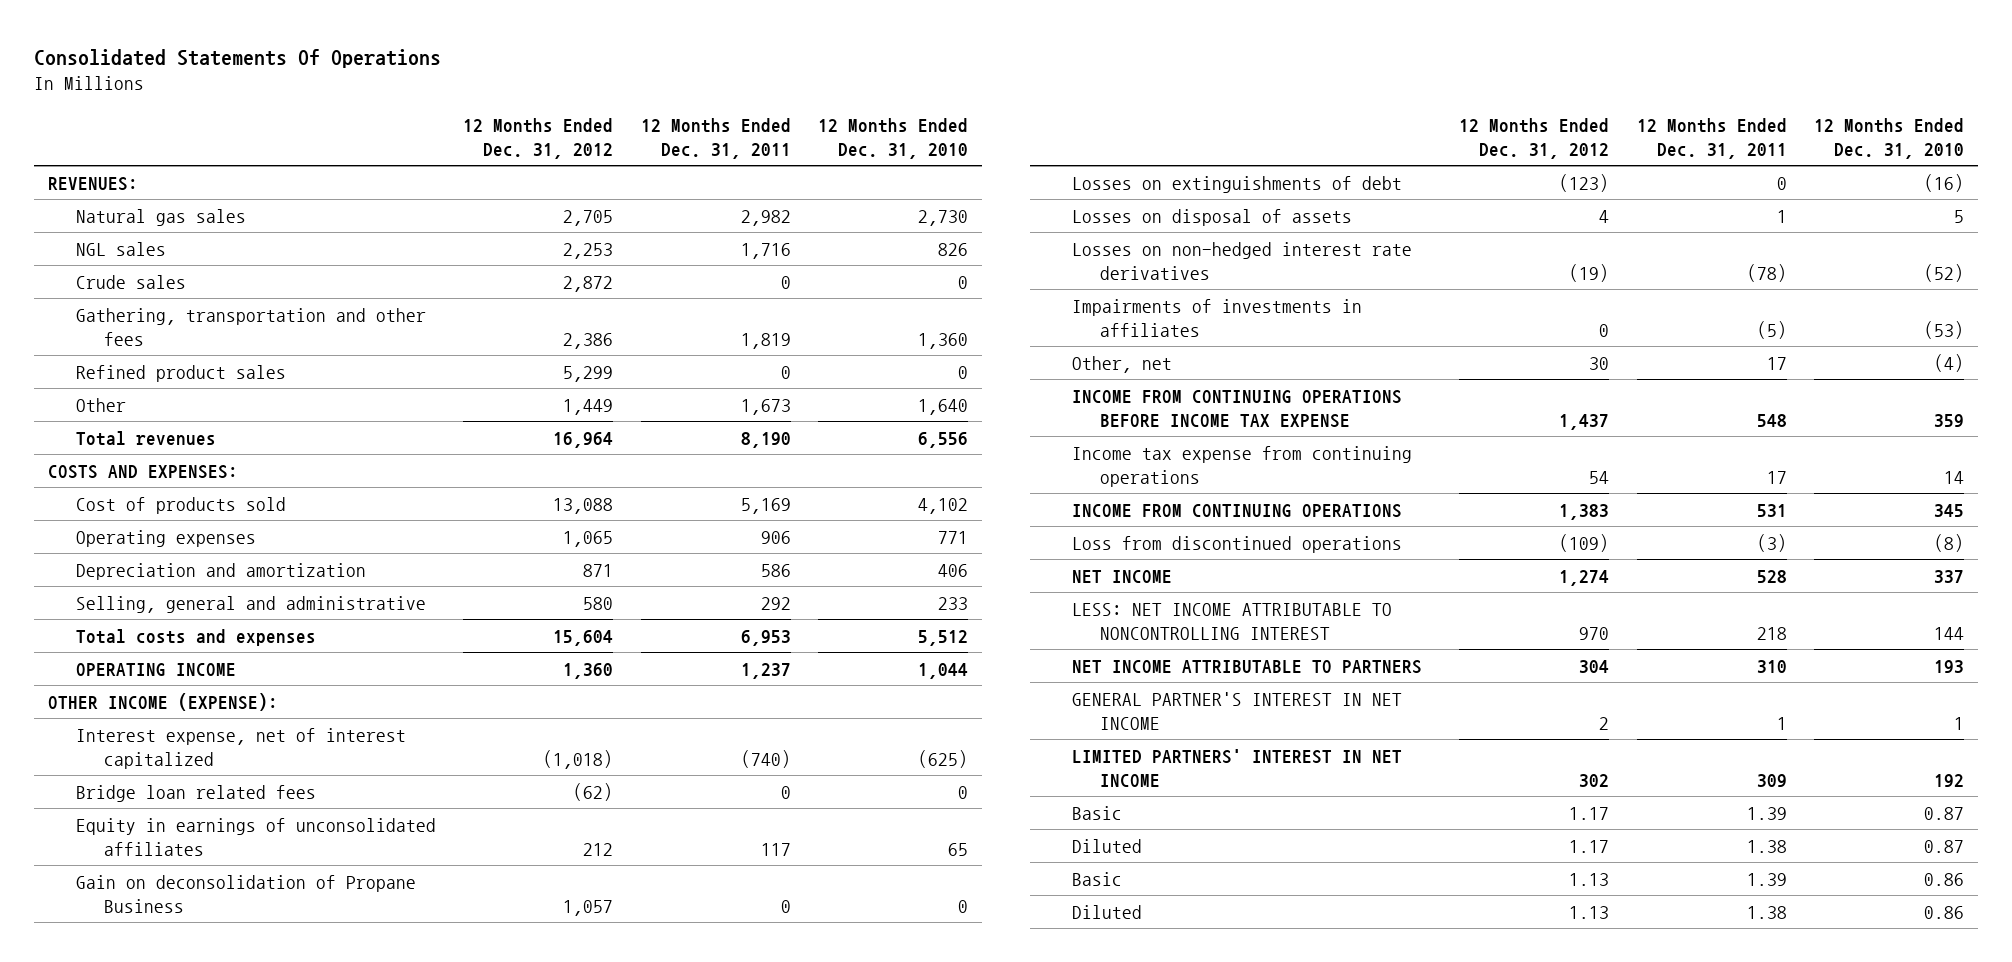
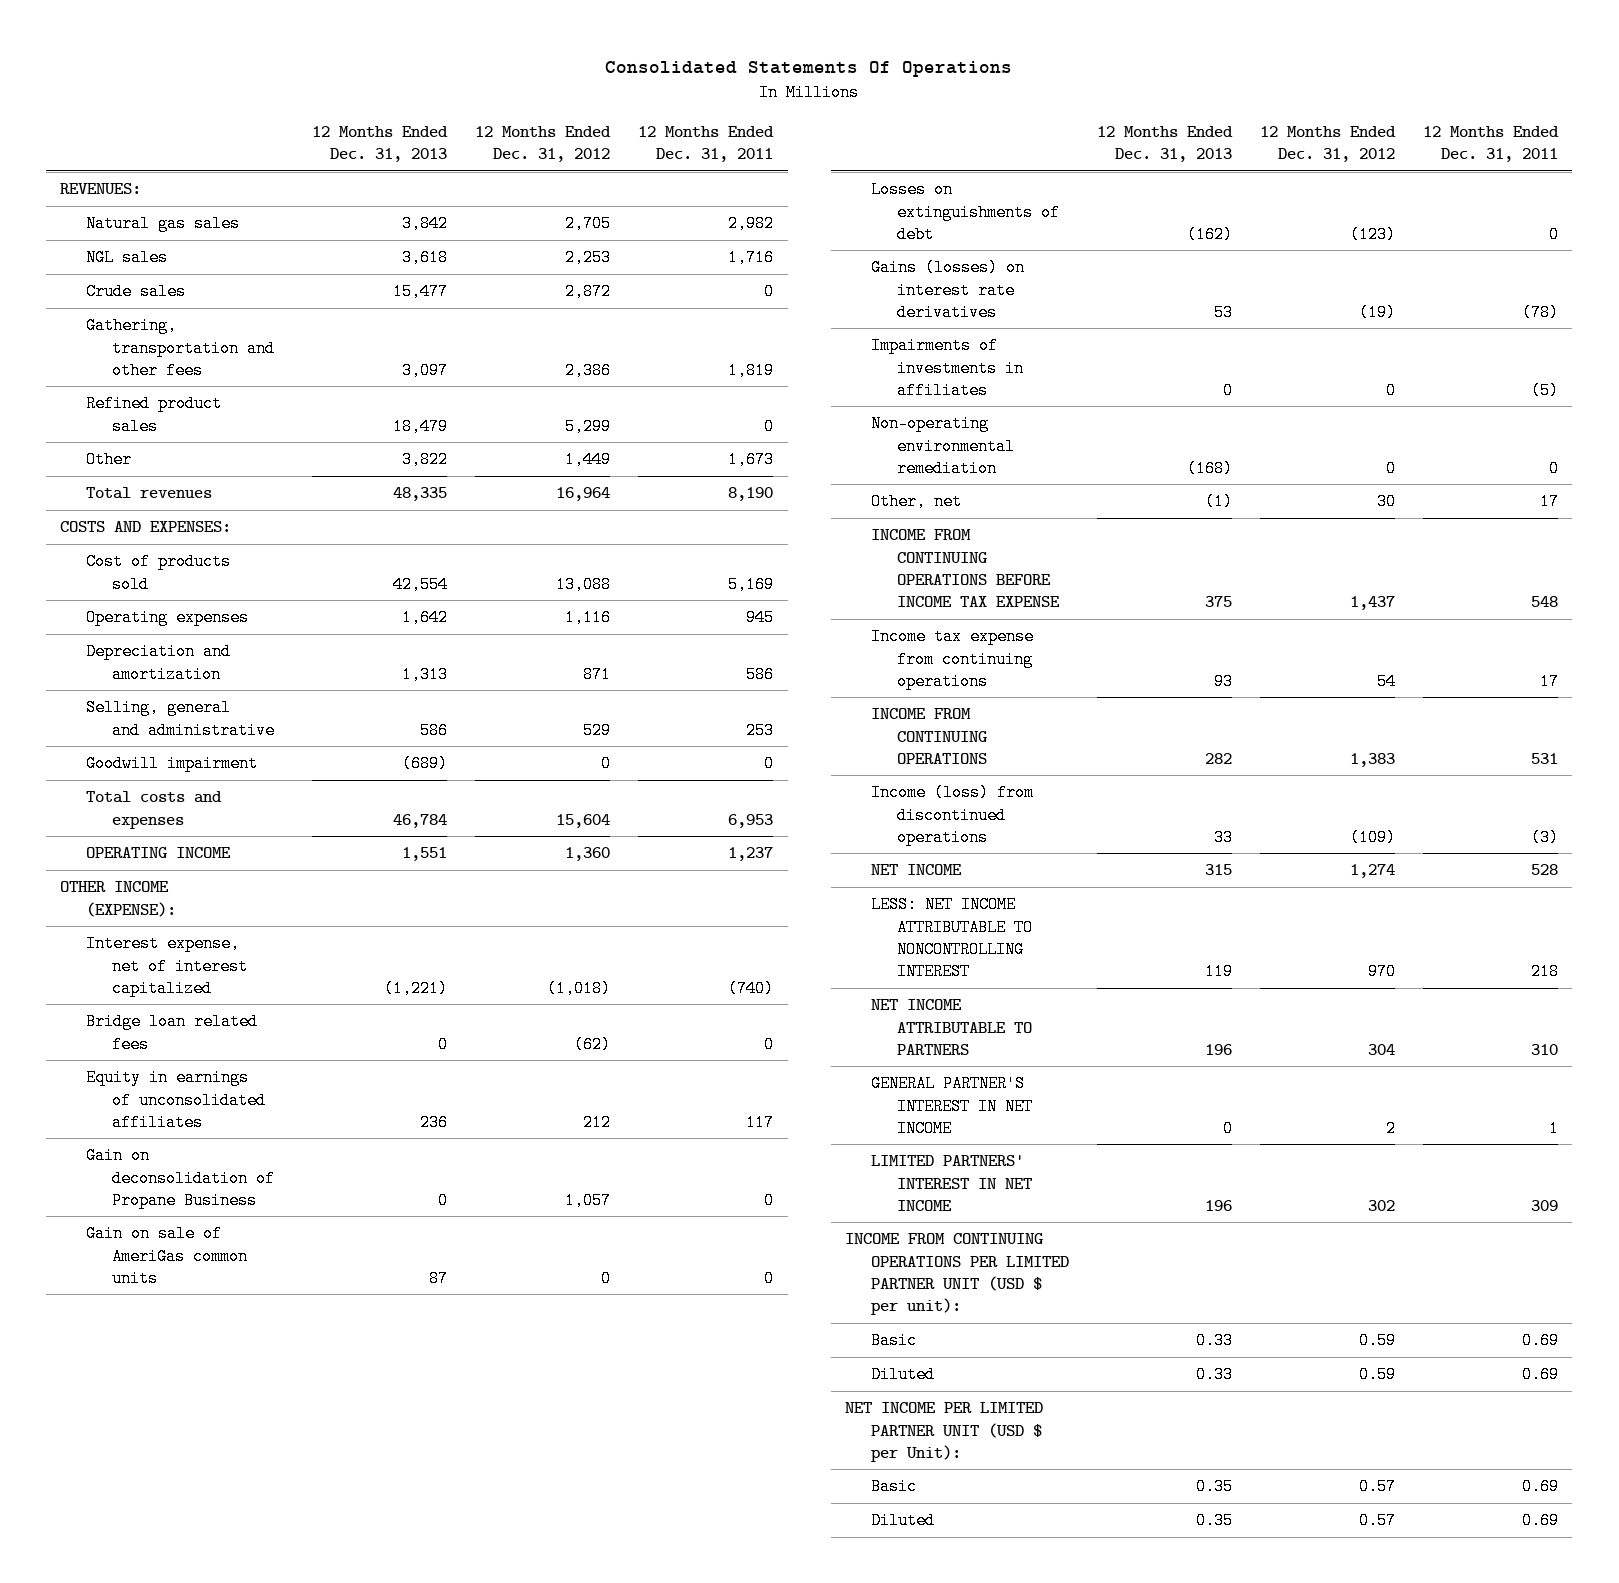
- | 12 Months Ended Dec. 31, 2012 | 12 Months Ended Dec. 31, 2011 | 12 Months Ended Dec. 31, 2010
+ | 12 Months Ended Dec. 31, 2013 | 12 Months Ended Dec. 31, 2012 | 12 Months Ended Dec. 31, 2011
- Operating expenses | 1,065 | 906 | 771
+ Operating expenses | 1,642 | 1,116 | 945
- Selling, general and administrative | 580 | 292 | 233
+ Selling, general and administrative | 586 | 529 | 253
+ Goodwill impairment | (689) | 0 | 0
+ Gain on sale of AmeriGas common units | 87 | 0 | 0
- Losses on disposal of assets | 4 | 1 | 5
- Losses on non-hedged interest rate derivatives | (19) | (78) | (52)
+ Gains (losses) on interest rate derivatives | 53 | (19) | (78)
+ Non-operating environmental remediation | (168) | 0 | 0
- Loss from discontinued operations | (109) | (3) | (8)
+ Income (loss) from discontinued operations | 33 | (109) | (3)
- Basic | 1.17 | 1.39 | 0.87
- Diluted | 1.17 | 1.38 | 0.87
- Basic | 1.13 | 1.39 | 0.86
- Diluted | 1.13 | 1.38 | 0.86
+ INCOME FROM CONTINUING OPERATIONS PER LIMITED PARTNER UNIT (USD $ per unit):
+ Basic | 0.33 | 0.59 | 0.69
+ Diluted | 0.33 | 0.59 | 0.69
+ NET INCOME PER LIMITED PARTNER UNIT (USD $ per Unit):
+ Basic | 0.35 | 0.57 | 0.69
+ Diluted | 0.35 | 0.57 | 0.69

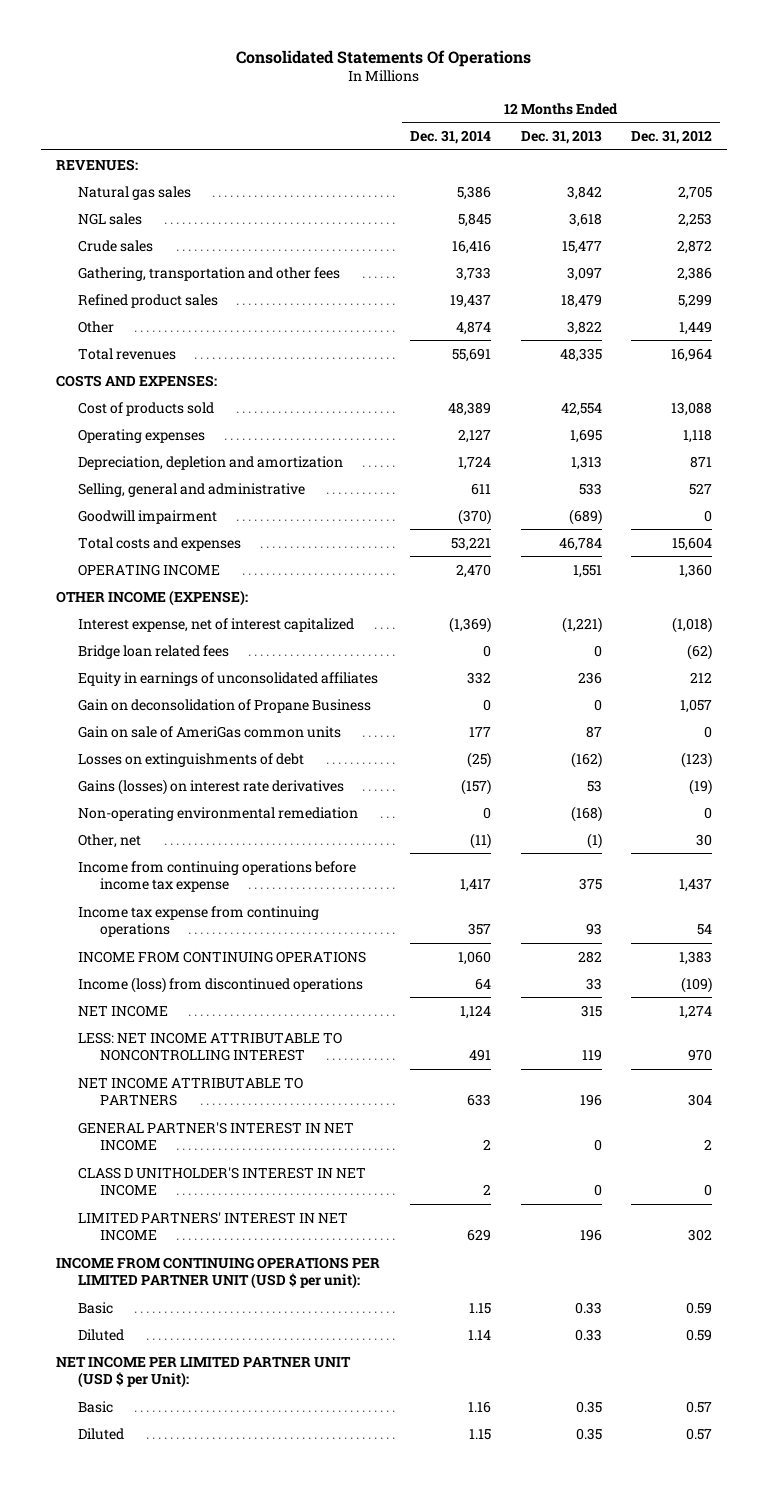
- | 12 Months Ended Dec. 31, 2013 | 12 Months Ended Dec. 31, 2012 | 12 Months Ended Dec. 31, 2011
+ | 12 Months Ended Dec. 31, 2014 | 12 Months Ended Dec. 31, 2013 | 12 Months Ended Dec. 31, 2012
- Operating expenses | 1,642 | 1,116 | 945
- Depreciation and amortization | 1,313 | 871 | 586
- Selling, general and administrative | 586 | 529 | 253
+ Operating expenses | 2,127 | 1,695 | 1,118
+ Depreciation, depletion and amortization | 1,724 | 1,313 | 871
+ Selling, general and administrative | 611 | 533 | 527
- Impairments of investments in affiliates | 0 | 0 | (5)
- INCOME FROM CONTINUING OPERATIONS BEFORE INCOME TAX EXPENSE | 375 | 1,437 | 548
+ Income from continuing operations before income tax expense | 1,417 | 375 | 1,437
+ CLASS D UNITHOLDER'S INTEREST IN NET INCOME | 2 | 0 | 0

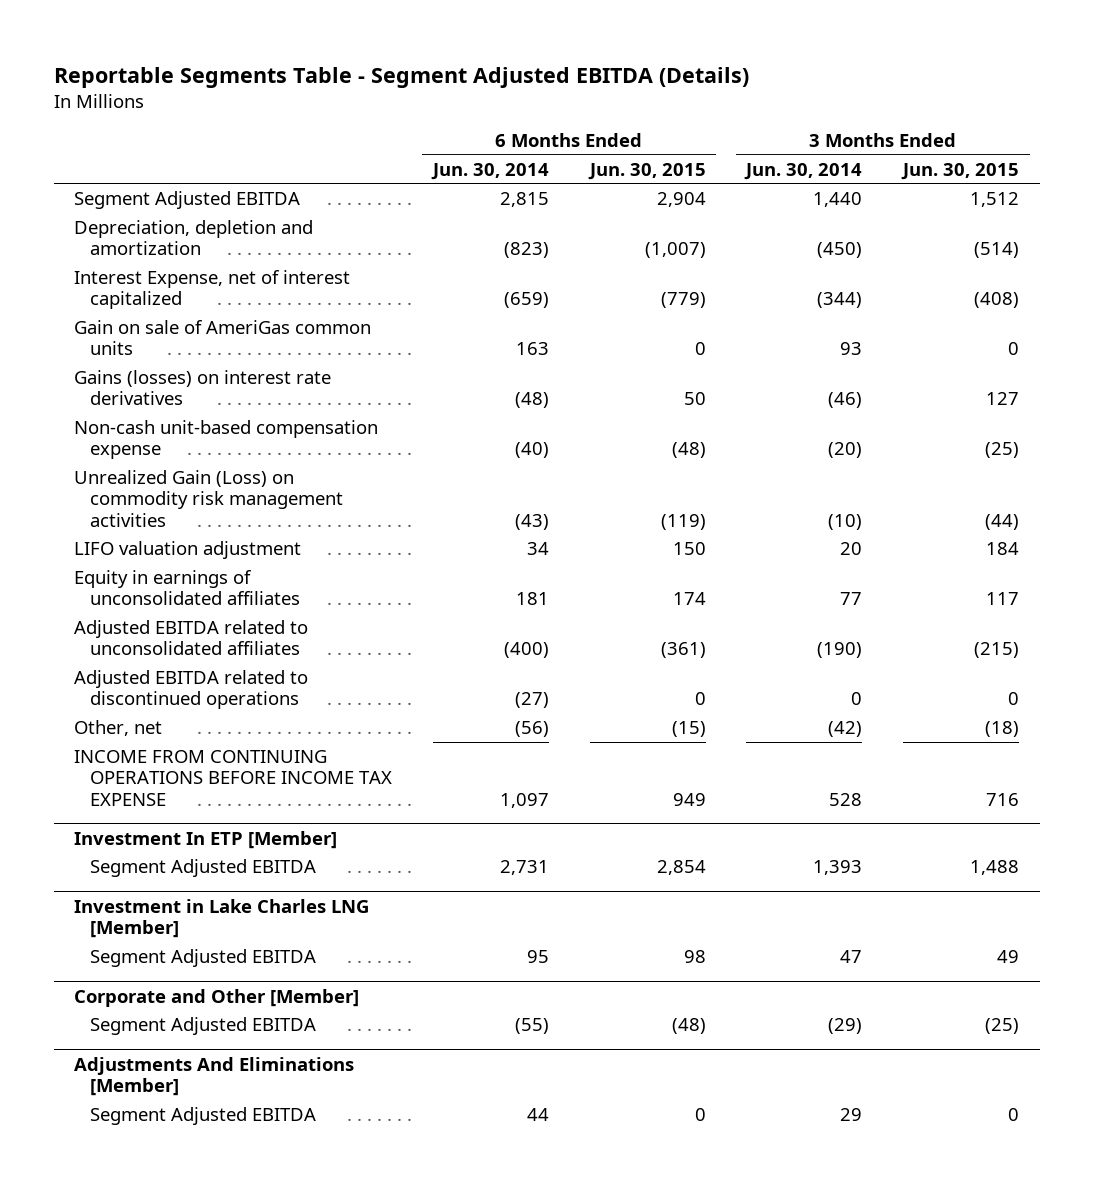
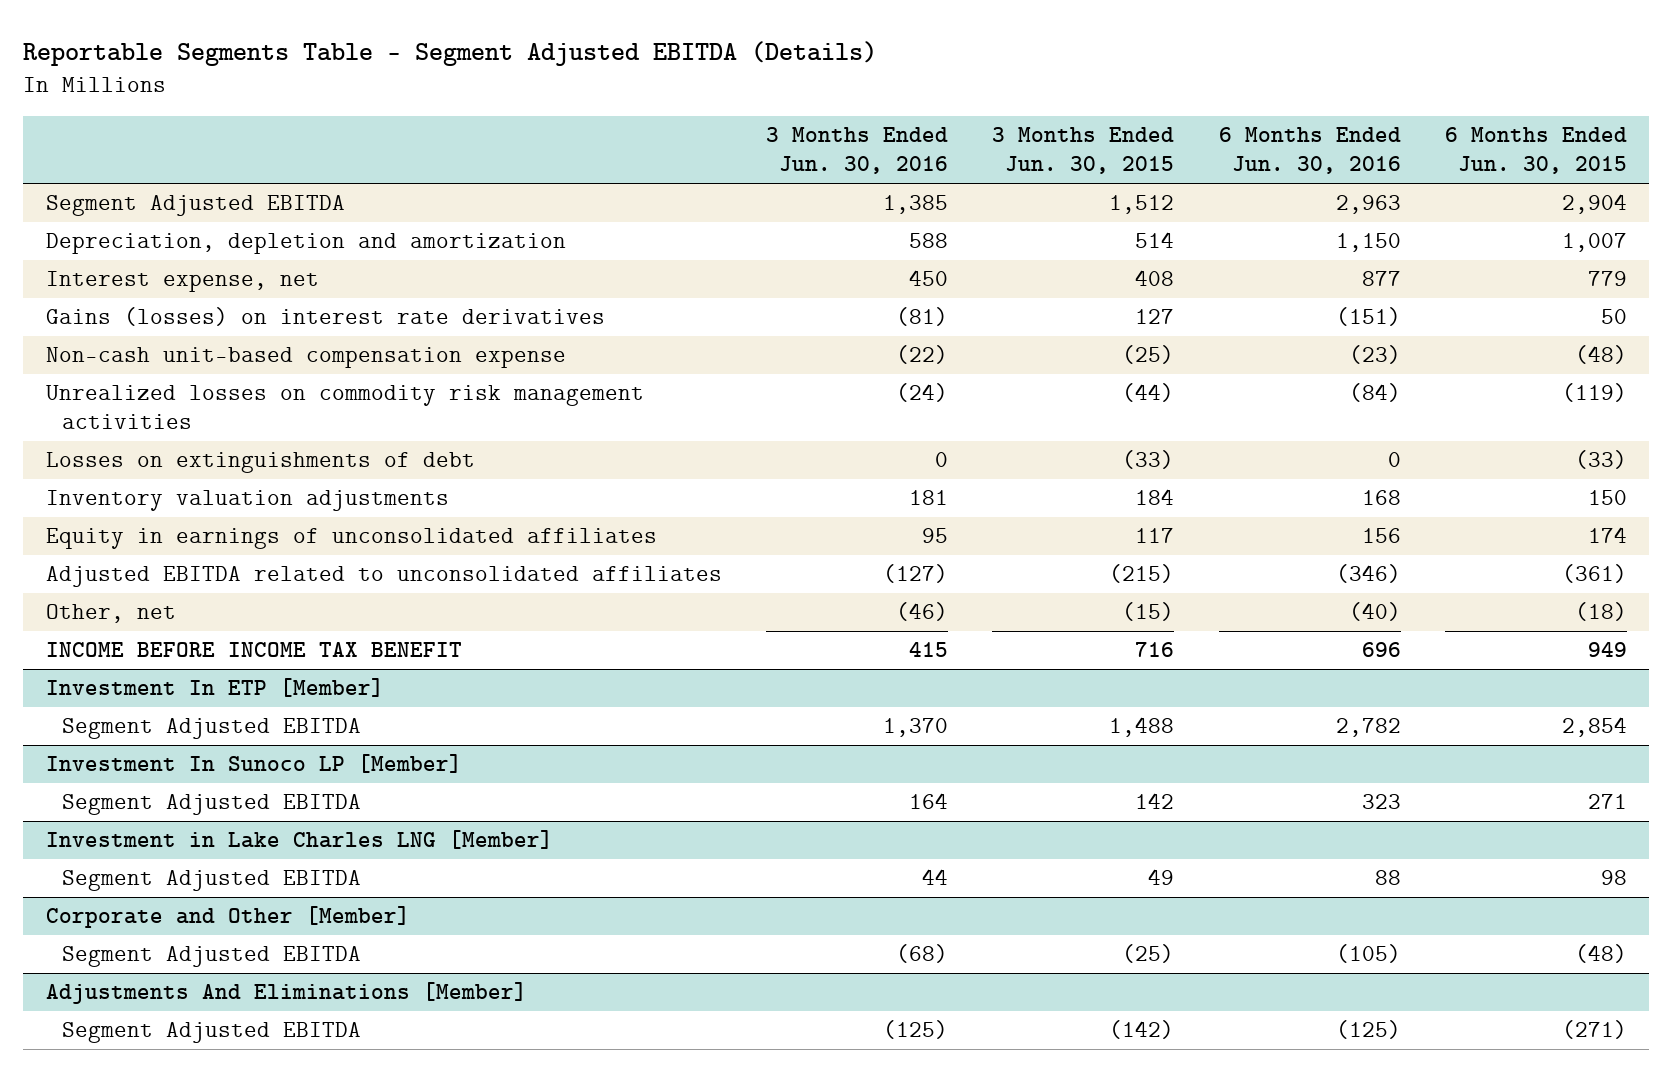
- | 6 Months Ended Jun. 30, 2014 | 6 Months Ended Jun. 30, 2015 | 3 Months Ended Jun. 30, 2014 | 3 Months Ended Jun. 30, 2015
+ | 3 Months Ended Jun. 30, 2016 | 3 Months Ended Jun. 30, 2015 | 6 Months Ended Jun. 30, 2016 | 6 Months Ended Jun. 30, 2015
- Depreciation, depletion and amortization | (823) | (1,007) | (450) | (514)
- Interest Expense, net of interest capitalized | (659) | (779) | (344) | (408)
- Gain on sale of AmeriGas common units | 163 | 0 | 93 | 0
+ Depreciation, depletion and amortization | 588 | 514 | 1,150 | 1,007
+ Interest expense, net | 450 | 408 | 877 | 779
- Unrealized Gain (Loss) on commodity risk management activities | (43) | (119) | (10) | (44)
- LIFO valuation adjustment | 34 | 150 | 20 | 184
+ Unrealized losses on commodity risk management activities | (24) | (44) | (84) | (119)
+ Losses on extinguishments of debt | 0 | (33) | 0 | (33)
+ Inventory valuation adjustments | 181 | 184 | 168 | 150
- Adjusted EBITDA related to discontinued operations | (27) | 0 | 0 | 0
- Other, net | (56) | (15) | (42) | (18)
- INCOME FROM CONTINUING OPERATIONS BEFORE INCOME TAX EXPENSE | 1,097 | 949 | 528 | 716
+ Other, net | (46) | (15) | (40) | (18)
+ INCOME BEFORE INCOME TAX BENEFIT | 415 | 716 | 696 | 949
+ Investment In Sunoco LP [Member]
+ Segment Adjusted EBITDA | 164 | 142 | 323 | 271
@ Adjustments And Eliminations [Member]
- Segment Adjusted EBITDA | 44 | 0 | 29 | 0
+ Segment Adjusted EBITDA | (125) | (142) | (125) | (271)

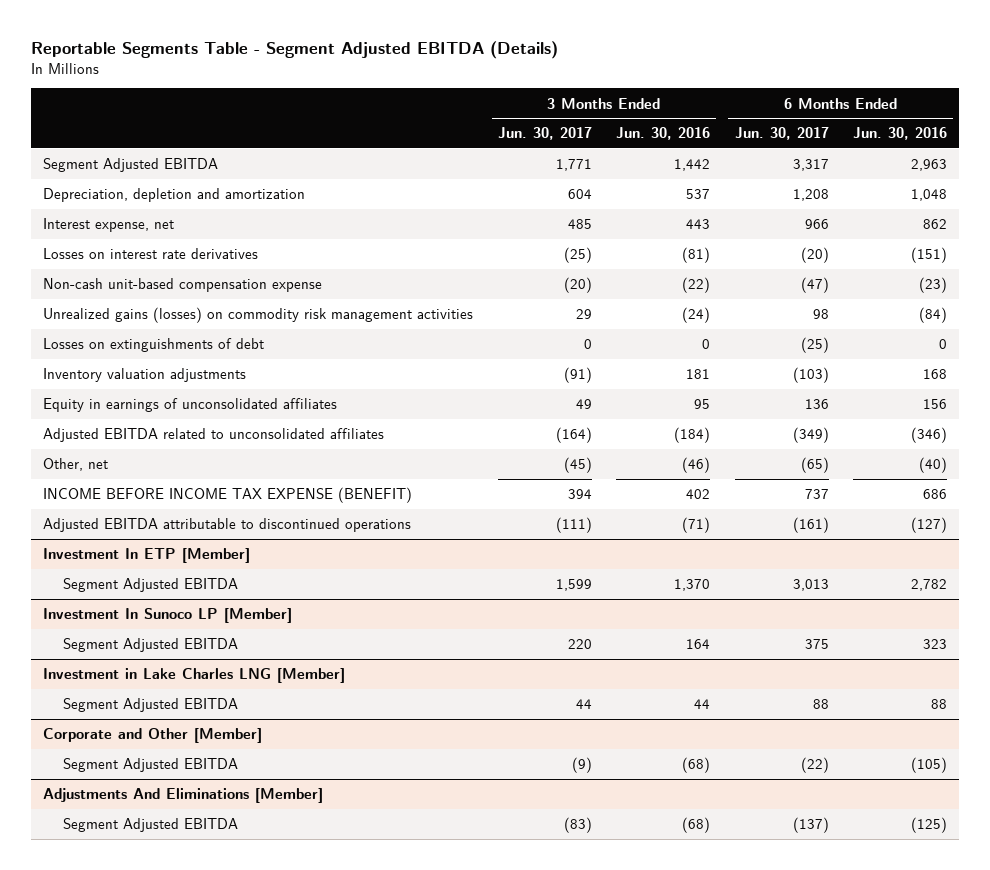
- | 3 Months Ended Jun. 30, 2016 | 3 Months Ended Jun. 30, 2015 | 6 Months Ended Jun. 30, 2016 | 6 Months Ended Jun. 30, 2015
+ | 3 Months Ended Jun. 30, 2017 | 3 Months Ended Jun. 30, 2016 | 6 Months Ended Jun. 30, 2017 | 6 Months Ended Jun. 30, 2016
- Segment Adjusted EBITDA | 1,385 | 1,512 | 2,963 | 2,904
- Depreciation, depletion and amortization | 588 | 514 | 1,150 | 1,007
- Interest expense, net | 450 | 408 | 877 | 779
- Gains (losses) on interest rate derivatives | (81) | 127 | (151) | 50
+ Segment Adjusted EBITDA | 1,771 | 1,442 | 3,317 | 2,963
+ Depreciation, depletion and amortization | 604 | 537 | 1,208 | 1,048
+ Interest expense, net | 485 | 443 | 966 | 862
+ Losses on interest rate derivatives | (25) | (81) | (20) | (151)
- Unrealized losses on commodity risk management activities | (24) | (44) | (84) | (119)
+ Unrealized gains (losses) on commodity risk management activities | 29 | (24) | 98 | (84)
- Adjusted EBITDA related to unconsolidated affiliates | (127) | (215) | (346) | (361)
+ Adjusted EBITDA related to unconsolidated affiliates | (164) | (184) | (349) | (346)
- INCOME BEFORE INCOME TAX BENEFIT | 415 | 716 | 696 | 949
+ INCOME BEFORE INCOME TAX EXPENSE (BENEFIT) | 394 | 402 | 737 | 686
+ Adjusted EBITDA attributable to discontinued operations | (111) | (71) | (161) | (127)
@ Adjustments And Eliminations [Member]
- Segment Adjusted EBITDA | (125) | (142) | (125) | (271)
+ Segment Adjusted EBITDA | (83) | (68) | (137) | (125)

